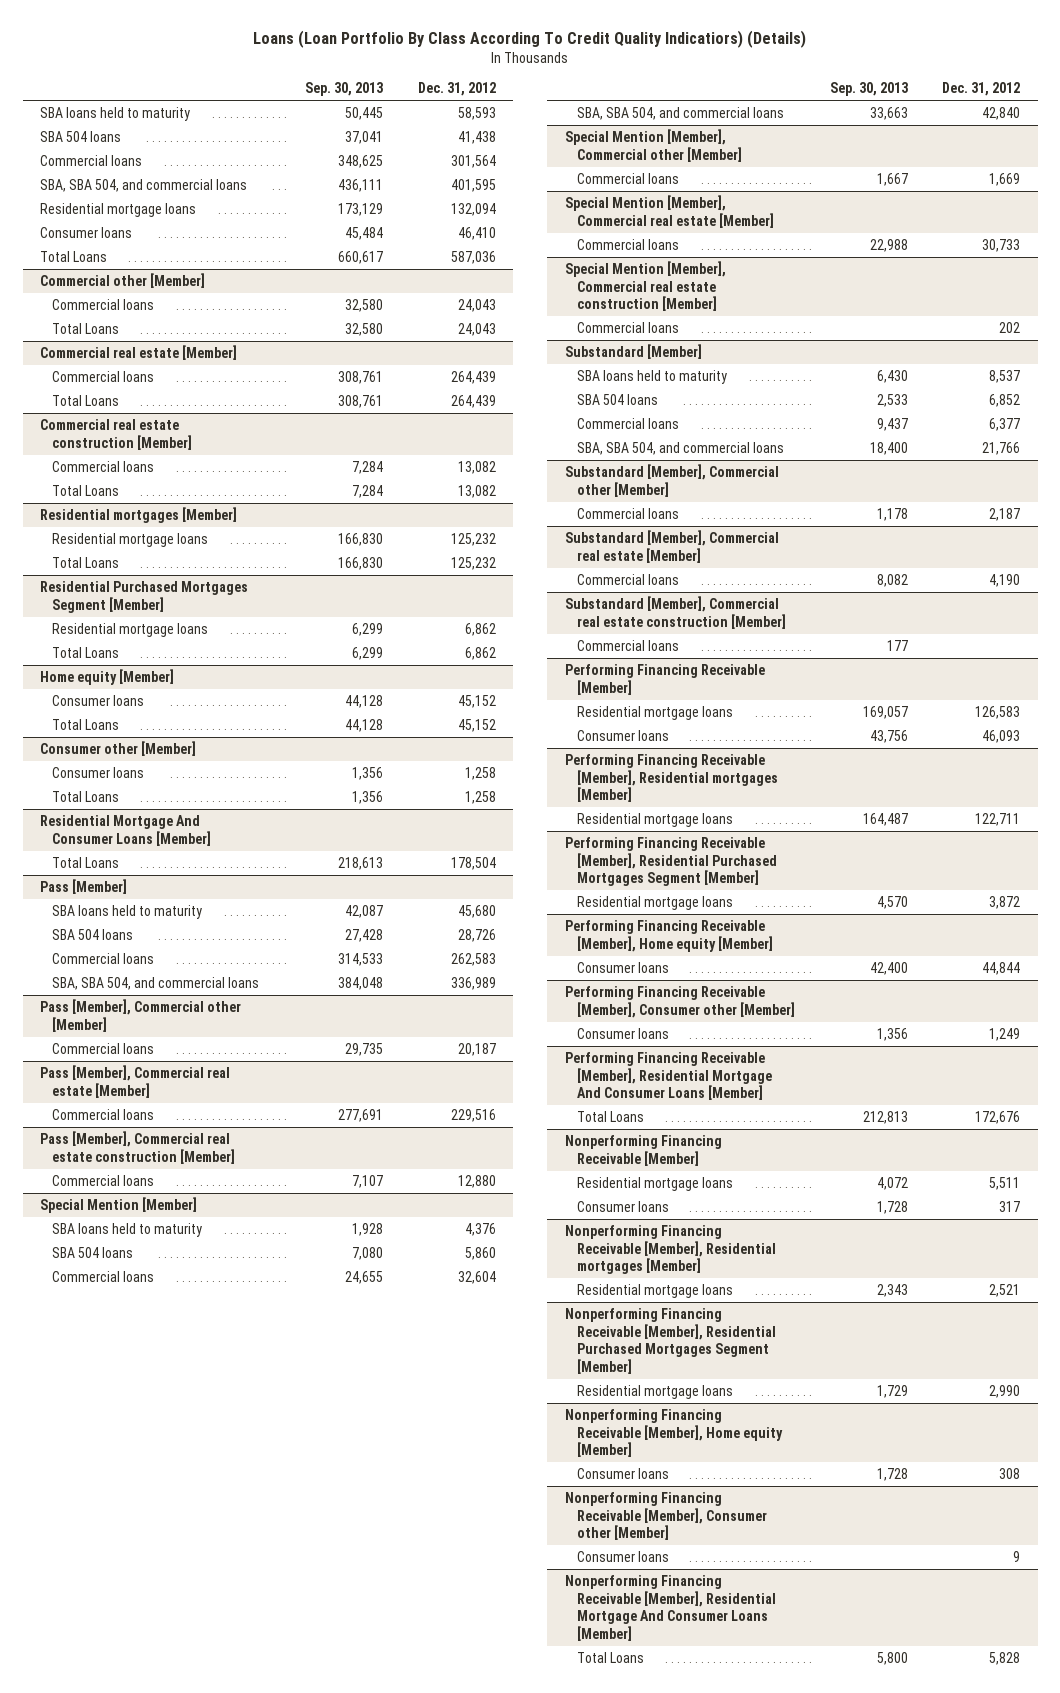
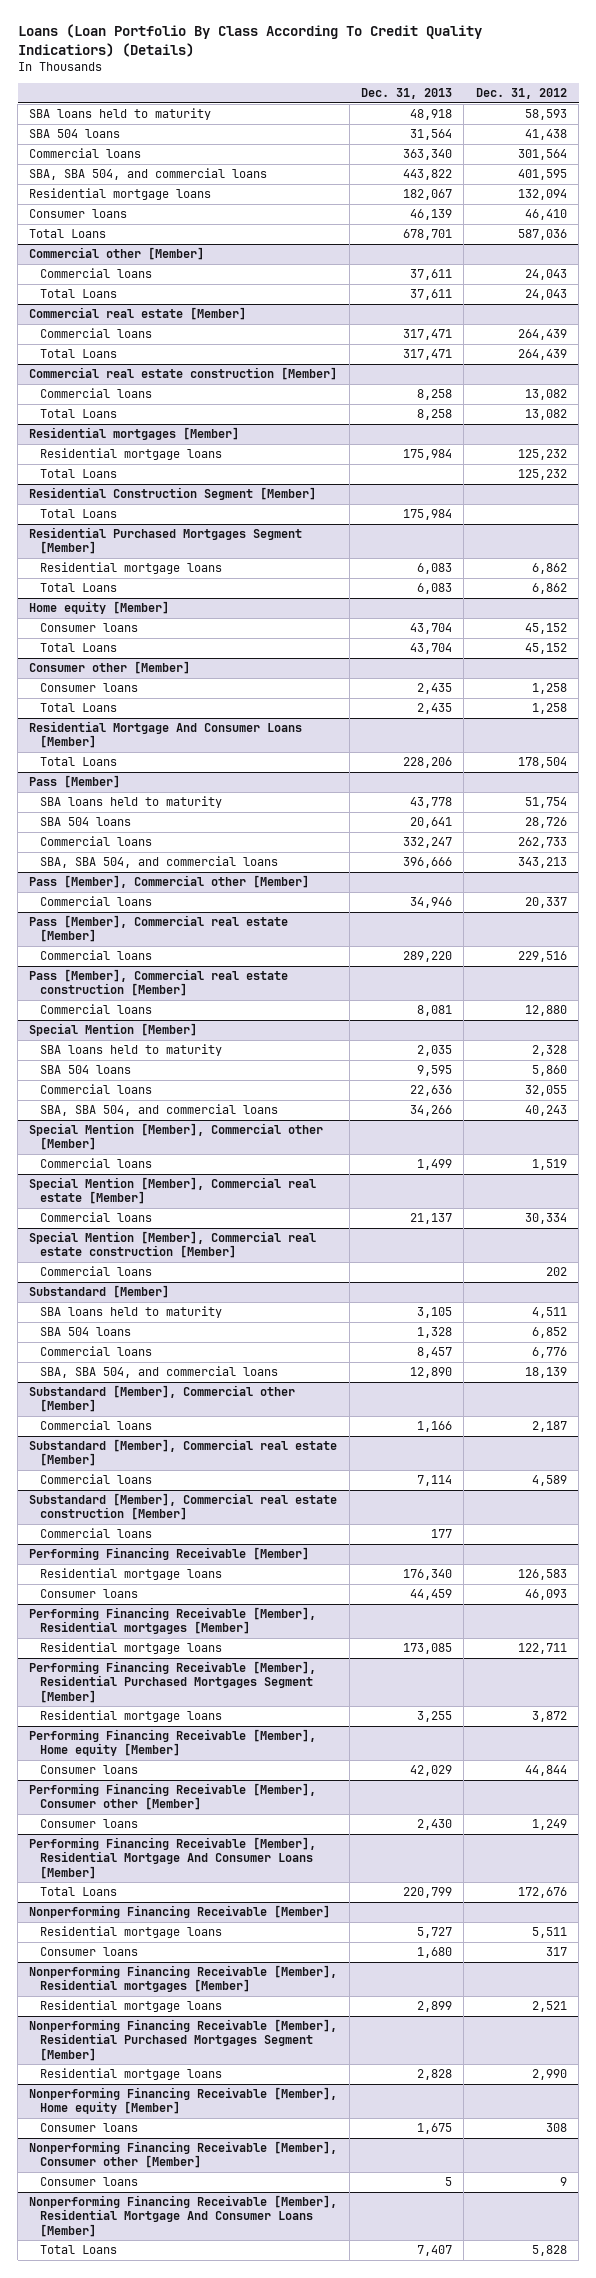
- | Sep. 30, 2013 | Dec. 31, 2012
+ | Dec. 31, 2013 | Dec. 31, 2012
+ Residential Construction Segment [Member]
+ Total Loans | 175,984 |
@ Pass [Member]
- SBA loans held to maturity | 42,087 | 45,680
+ SBA loans held to maturity | 43,778 | 51,754
- Commercial loans | 314,533 | 262,583
- SBA, SBA 504, and commercial loans | 384,048 | 336,989
+ Commercial loans | 332,247 | 262,733
+ SBA, SBA 504, and commercial loans | 396,666 | 343,213
@ Pass [Member], Commercial other [Member]
- Commercial loans | 29,735 | 20,187
+ Commercial loans | 34,946 | 20,337
@ Special Mention [Member]
- SBA loans held to maturity | 1,928 | 4,376
+ SBA loans held to maturity | 2,035 | 2,328
- Commercial loans | 24,655 | 32,604
- SBA, SBA 504, and commercial loans | 33,663 | 42,840
+ Commercial loans | 22,636 | 32,055
+ SBA, SBA 504, and commercial loans | 34,266 | 40,243
@ Special Mention [Member], Commercial other [Member]
- Commercial loans | 1,667 | 1,669
+ Commercial loans | 1,499 | 1,519
@ Special Mention [Member], Commercial real estate [Member]
- Commercial loans | 22,988 | 30,733
+ Commercial loans | 21,137 | 30,334
@ Substandard [Member]
- SBA loans held to maturity | 6,430 | 8,537
+ SBA loans held to maturity | 3,105 | 4,511
- Commercial loans | 9,437 | 6,377
- SBA, SBA 504, and commercial loans | 18,400 | 21,766
+ Commercial loans | 8,457 | 6,776
+ SBA, SBA 504, and commercial loans | 12,890 | 18,139
@ Substandard [Member], Commercial real estate [Member]
- Commercial loans | 8,082 | 4,190
+ Commercial loans | 7,114 | 4,589

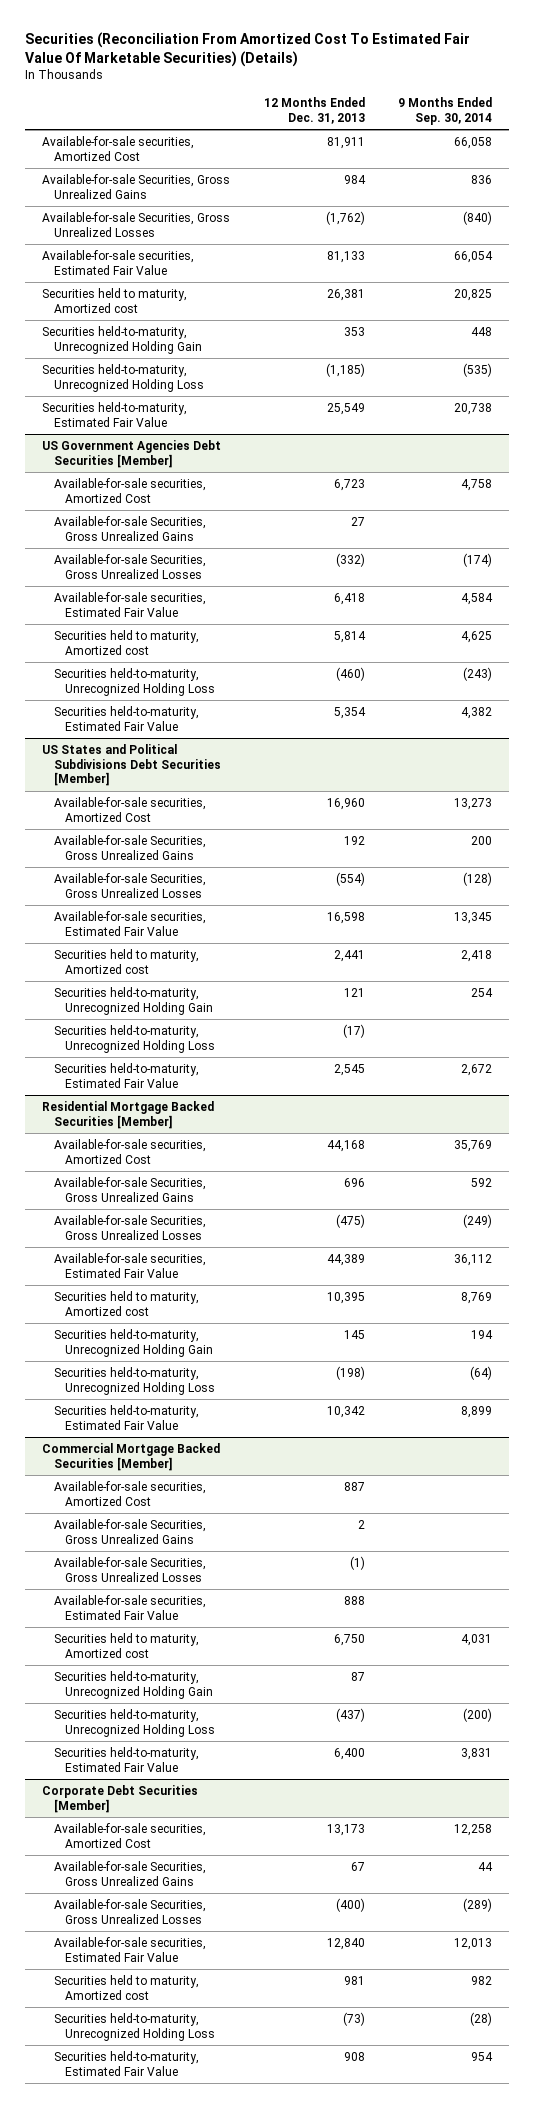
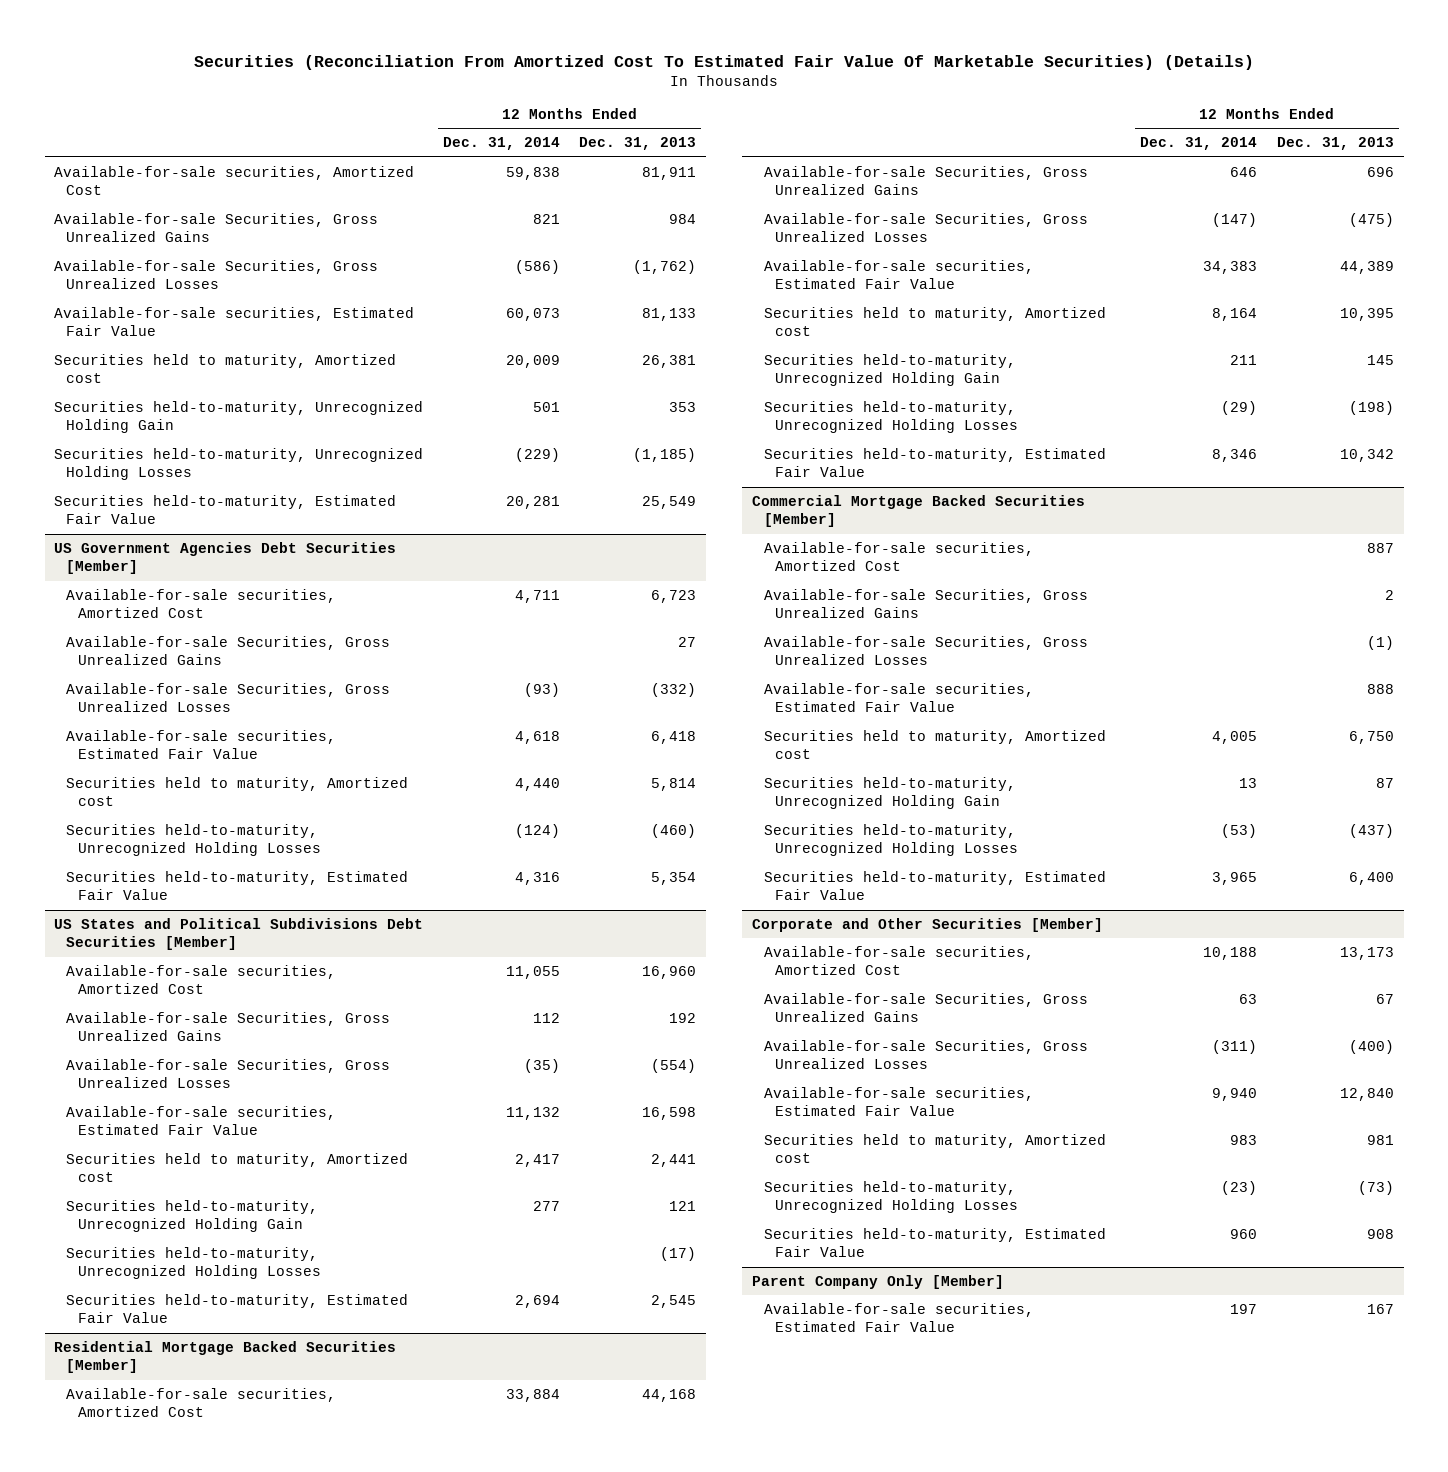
- | 12 Months Ended Dec. 31, 2013 | 9 Months Ended Sep. 30, 2014
+ | 12 Months Ended Dec. 31, 2014 | 12 Months Ended Dec. 31, 2013
- Securities held-to-maturity, Unrecognized Holding Loss | (1,185) | (535)
+ Securities held-to-maturity, Unrecognized Holding Losses | (229) | (1,185)
@ US Government Agencies Debt Securities [Member]
- Securities held-to-maturity, Unrecognized Holding Loss | (460) | (243)
+ Securities held-to-maturity, Unrecognized Holding Losses | (124) | (460)
@ US States and Political Subdivisions Debt Securities [Member]
- Securities held-to-maturity, Unrecognized Holding Loss | (17) |
+ Securities held-to-maturity, Unrecognized Holding Losses | | (17)
@ Residential Mortgage Backed Securities [Member]
- Securities held-to-maturity, Unrecognized Holding Loss | (198) | (64)
+ Securities held-to-maturity, Unrecognized Holding Losses | (29) | (198)
@ Commercial Mortgage Backed Securities [Member]
- Securities held-to-maturity, Unrecognized Holding Loss | (437) | (200)
+ Securities held-to-maturity, Unrecognized Holding Losses | (53) | (437)
- Corporate Debt Securities [Member]
+ Corporate and Other Securities [Member]
- Securities held-to-maturity, Unrecognized Holding Loss | (73) | (28)
+ Securities held-to-maturity, Unrecognized Holding Losses | (23) | (73)
+ Parent Company Only [Member]
+ Available-for-sale securities, Estimated Fair Value | 197 | 167

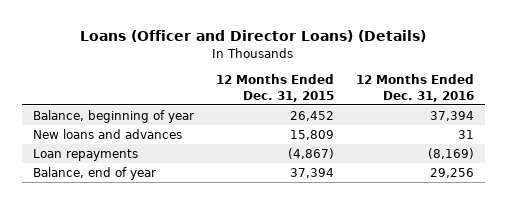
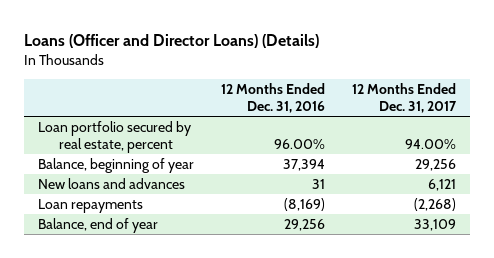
- | 12 Months Ended Dec. 31, 2015 | 12 Months Ended Dec. 31, 2016
+ | 12 Months Ended Dec. 31, 2016 | 12 Months Ended Dec. 31, 2017
+ Loan portfolio secured by real estate, percent | 96.00% | 94.00%

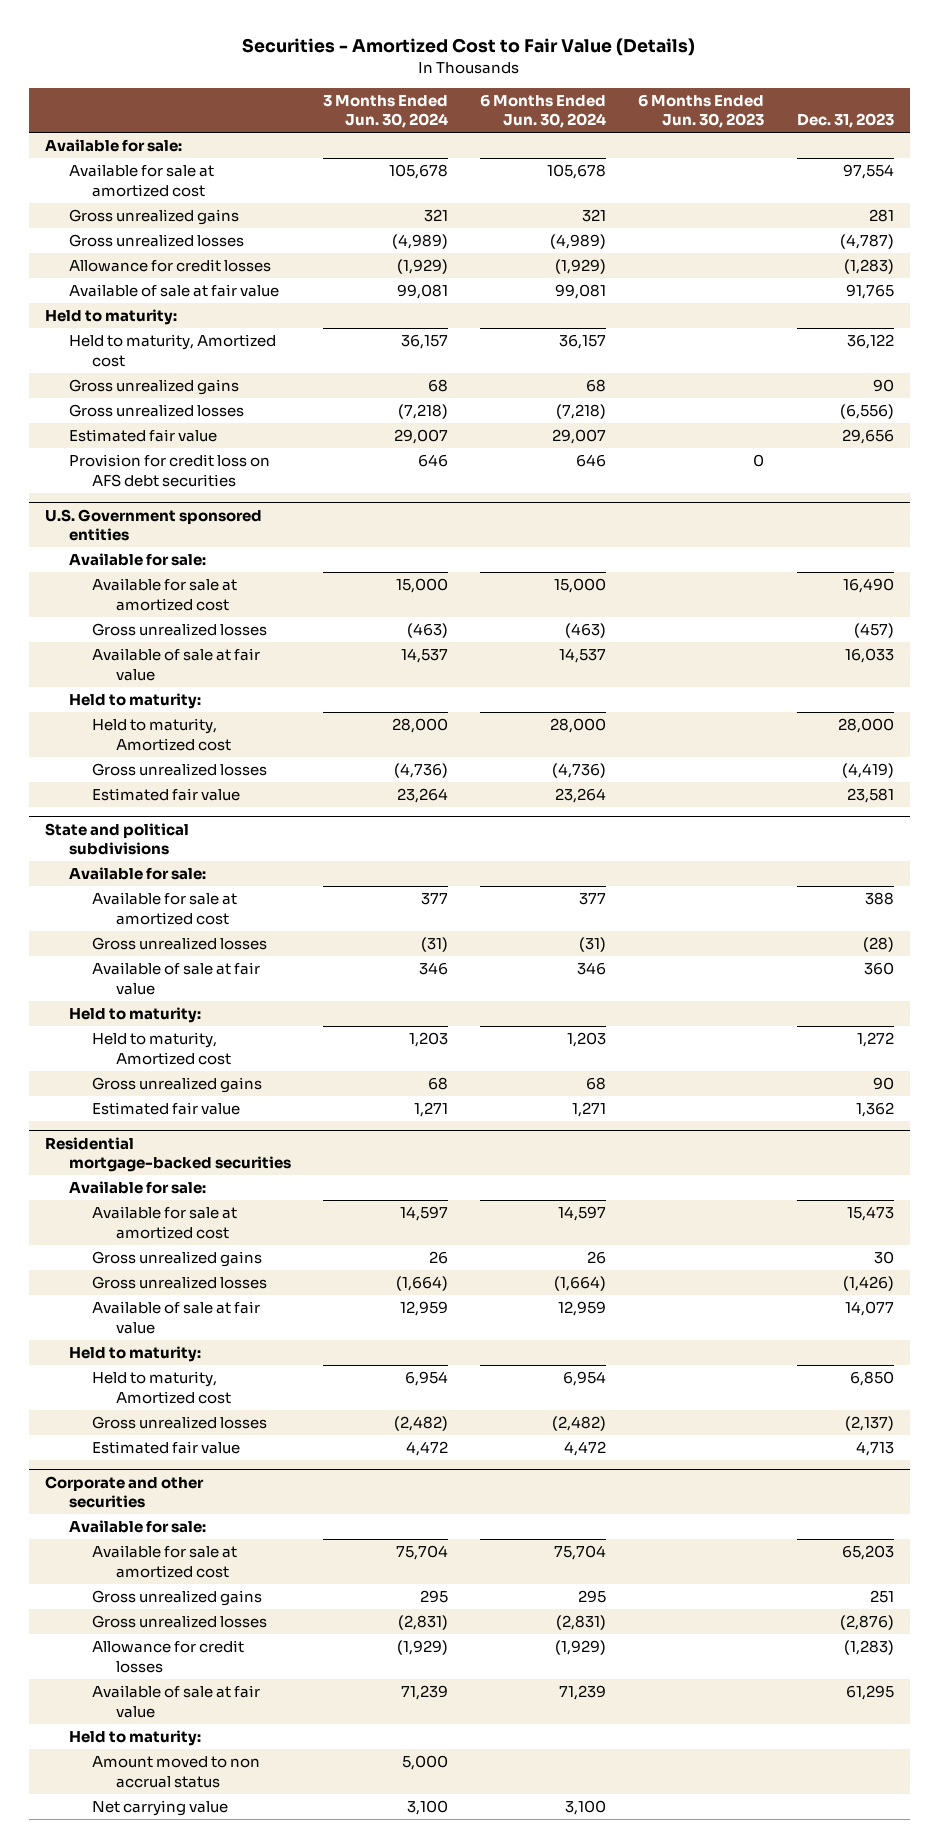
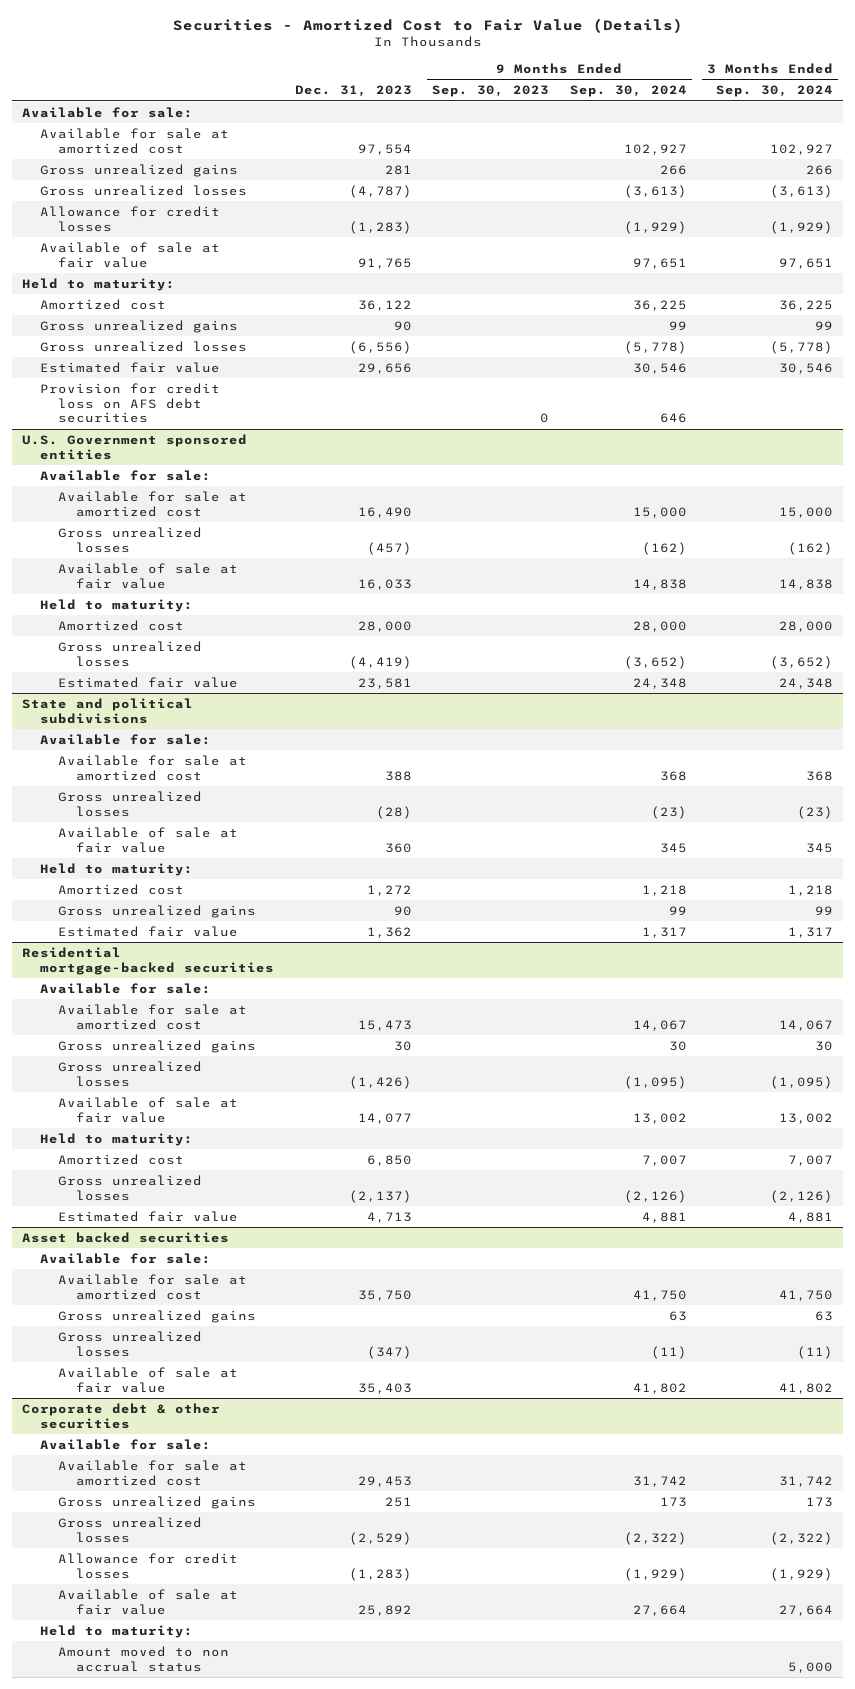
- | 3 Months Ended Jun. 30, 2024 | 6 Months Ended Jun. 30, 2024 | 6 Months Ended Jun. 30, 2023 | Dec. 31, 2023
+ | Dec. 31, 2023 | 9 Months Ended Sep. 30, 2023 | 9 Months Ended Sep. 30, 2024 | 3 Months Ended Sep. 30, 2024
- Held to maturity, Amortized cost | 36,157 | 36,157 | | 36,122
+ Amortized cost | 36,122 | | 36,225 | 36,225
@ U.S. Government sponsored entities
- Held to maturity, Amortized cost | 28,000 | 28,000 | | 28,000
+ Amortized cost | 28,000 | | 28,000 | 28,000
@ State and political subdivisions
- Held to maturity, Amortized cost | 1,203 | 1,203 | | 1,272
+ Amortized cost | 1,272 | | 1,218 | 1,218
@ Residential mortgage-backed securities
- Held to maturity, Amortized cost | 6,954 | 6,954 | | 6,850
+ Amortized cost | 6,850 | | 7,007 | 7,007
- Corporate and other securities
+ Asset backed securities
- Available for sale at amortized cost | 75,704 | 75,704 | | 65,203
+ Available for sale at amortized cost | 35,750 | | 41,750 | 41,750
+ Gross unrealized gains | | | 63 | 63
+ Gross unrealized losses | (347) | | (11) | (11)
+ Available of sale at fair value | 35,403 | | 41,802 | 41,802
+ Corporate debt & other securities
+ Available for sale:
+ Available for sale at amortized cost | 29,453 | | 31,742 | 31,742
- Gross unrealized losses | (2,831) | (2,831) | | (2,876)
+ Gross unrealized losses | (2,529) | | (2,322) | (2,322)
- Available of sale at fair value | 71,239 | 71,239 | | 61,295
+ Available of sale at fair value | 25,892 | | 27,664 | 27,664
- Net carrying value | 3,100 | 3,100 | |

